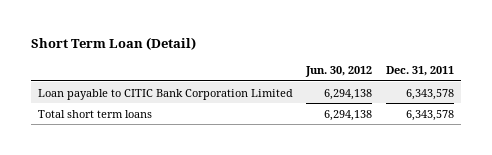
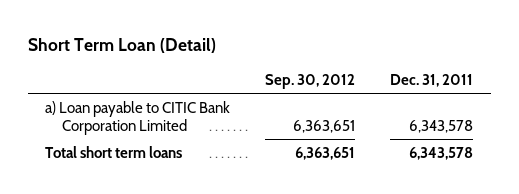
- | Jun. 30, 2012 | Dec. 31, 2011
+ | Sep. 30, 2012 | Dec. 31, 2011
- Loan payable to CITIC Bank Corporation Limited | 6,294,138 | 6,343,578
+ a) Loan payable to CITIC Bank Corporation Limited | 6,363,651 | 6,343,578

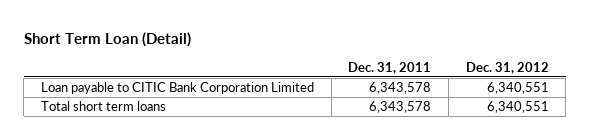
- | Sep. 30, 2012 | Dec. 31, 2011
+ | Dec. 31, 2011 | Dec. 31, 2012
- a) Loan payable to CITIC Bank Corporation Limited | 6,363,651 | 6,343,578
+ Loan payable to CITIC Bank Corporation Limited | 6,343,578 | 6,340,551

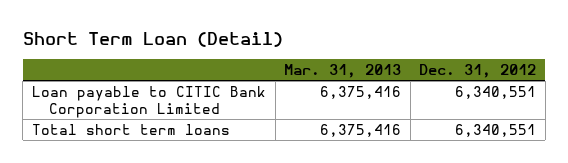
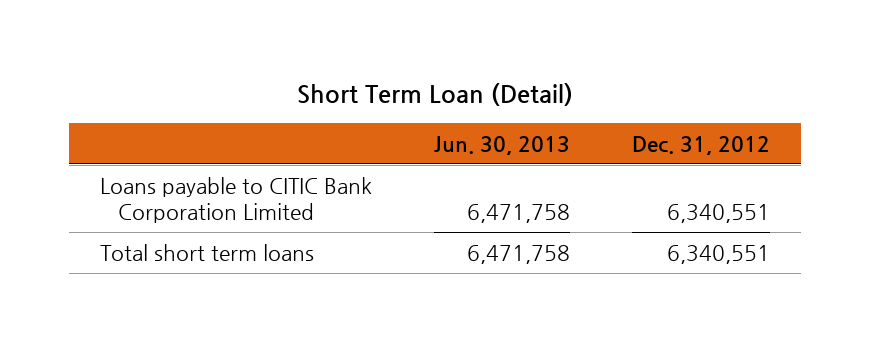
- | Mar. 31, 2013 | Dec. 31, 2012
+ | Jun. 30, 2013 | Dec. 31, 2012
- Loan payable to CITIC Bank Corporation Limited | 6,375,416 | 6,340,551
+ Loans payable to CITIC Bank Corporation Limited | 6,471,758 | 6,340,551

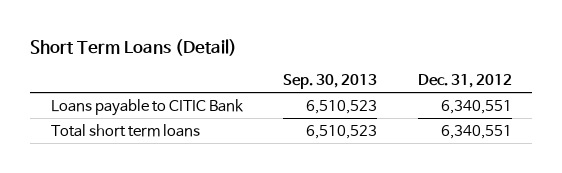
- Short Term Loan (Detail)
+ Short Term Loans (Detail)
- | Jun. 30, 2013 | Dec. 31, 2012
+ | Sep. 30, 2013 | Dec. 31, 2012
- Loans payable to CITIC Bank Corporation Limited | 6,471,758 | 6,340,551
+ Loans payable to CITIC Bank | 6,510,523 | 6,340,551

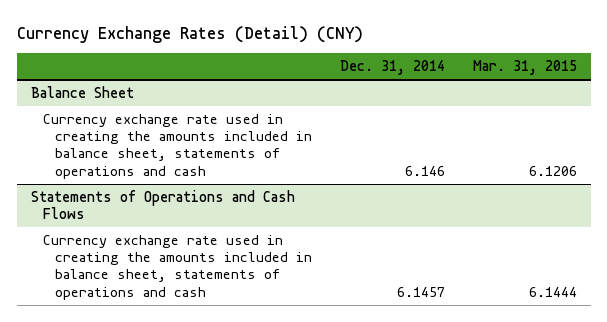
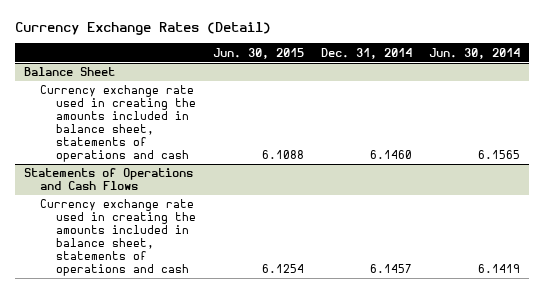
- Currency Exchange Rates (Detail) (CNY)
+ Currency Exchange Rates (Detail)
- | Dec. 31, 2014 | Mar. 31, 2015
+ | Jun. 30, 2015 | Dec. 31, 2014 | Jun. 30, 2014
@ Balance Sheet
- Currency exchange rate used in creating the amounts included in balance sheet, statements of operations and cash | 6.146 | 6.1206
+ Currency exchange rate used in creating the amounts included in balance sheet, statements of operations and cash | 6.1088 | 6.1460 | 6.1565

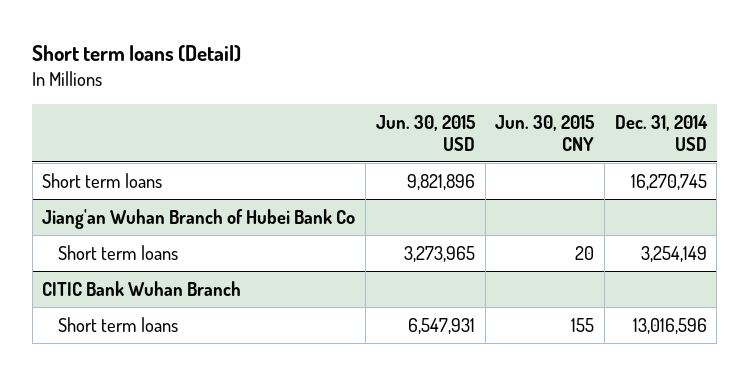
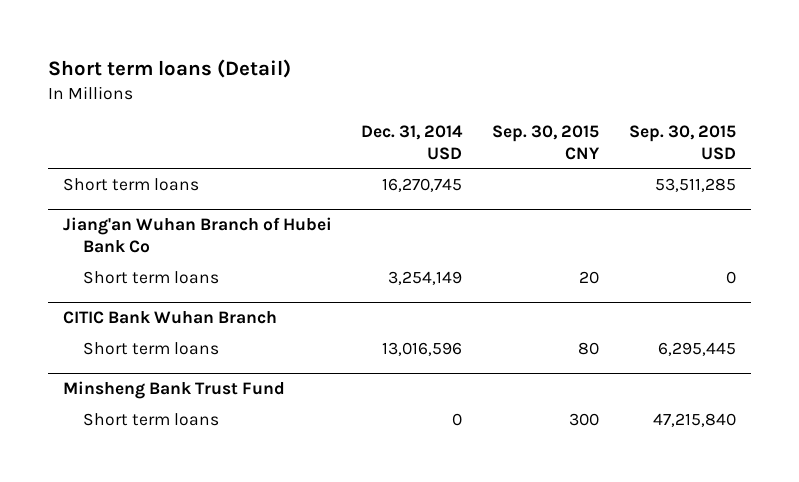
- | Jun. 30, 2015 USD | Jun. 30, 2015 CNY | Dec. 31, 2014 USD
+ | Dec. 31, 2014 USD | Sep. 30, 2015 CNY | Sep. 30, 2015 USD
+ Minsheng Bank Trust Fund
+ Short term loans | 0 | 300 | 47,215,840

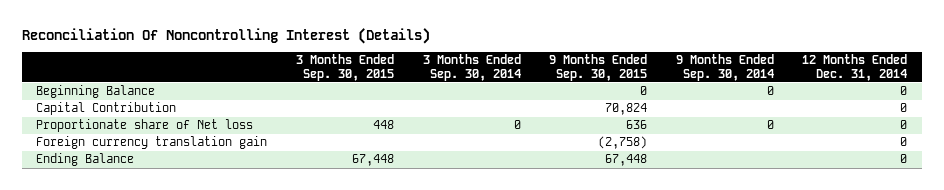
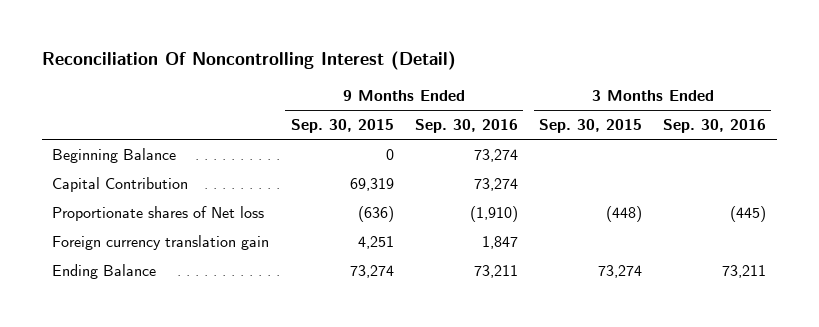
- Reconciliation Of Noncontrolling Interest (Details)
+ Reconciliation Of Noncontrolling Interest (Detail)
- | 3 Months Ended Sep. 30, 2015 | 3 Months Ended Sep. 30, 2014 | 9 Months Ended Sep. 30, 2015 | 9 Months Ended Sep. 30, 2014 | 12 Months Ended Dec. 31, 2014
+ | 9 Months Ended Sep. 30, 2015 | 9 Months Ended Sep. 30, 2016 | 3 Months Ended Sep. 30, 2015 | 3 Months Ended Sep. 30, 2016
- Capital Contribution | | | 70,824 | | 0
- Proportionate share of Net loss | 448 | 0 | 636 | 0 | 0
- Foreign currency translation gain | | | (2,758) | | 0
- Ending Balance | 67,448 | | 67,448 | | 0
+ Capital Contribution | 69,319 | 73,274 | |
+ Proportionate shares of Net loss | (636) | (1,910) | (448) | (445)
+ Foreign currency translation gain | 4,251 | 1,847 | |
+ Ending Balance | 73,274 | 73,211 | 73,274 | 73,211

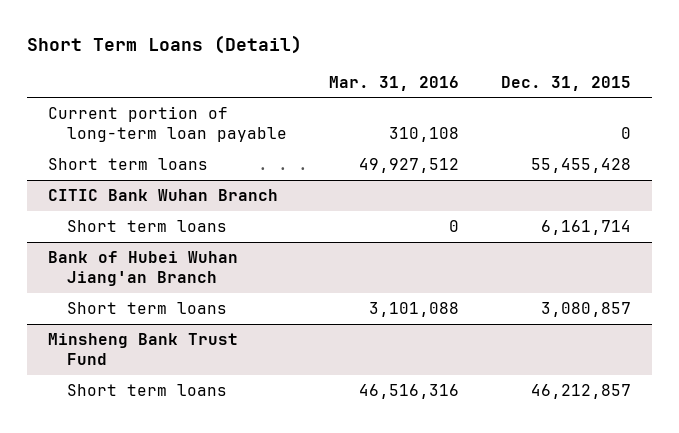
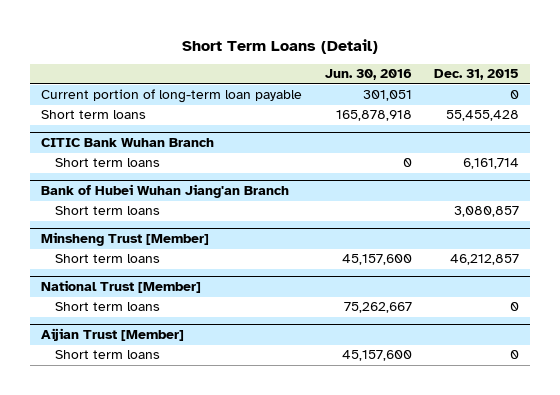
- | Mar. 31, 2016 | Dec. 31, 2015
+ | Jun. 30, 2016 | Dec. 31, 2015
- Minsheng Bank Trust Fund
+ Minsheng Trust [Member]
+ National Trust [Member]
+ Short term loans | 75,262,667 | 0
+ Aijian Trust [Member]
+ Short term loans | 45,157,600 | 0

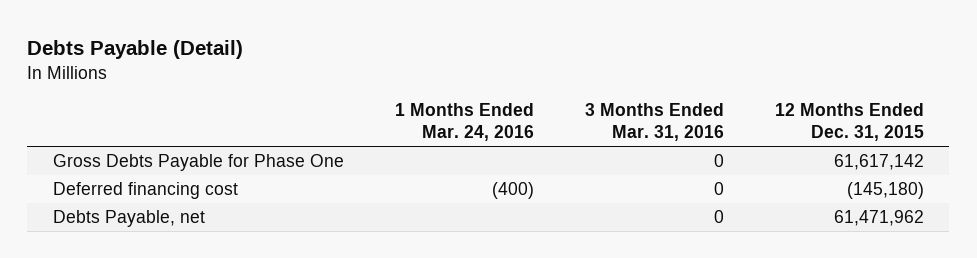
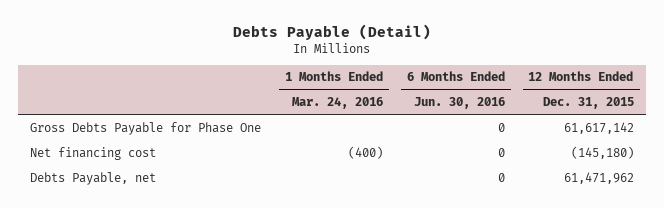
- | 1 Months Ended Mar. 24, 2016 | 3 Months Ended Mar. 31, 2016 | 12 Months Ended Dec. 31, 2015
+ | 1 Months Ended Mar. 24, 2016 | 6 Months Ended Jun. 30, 2016 | 12 Months Ended Dec. 31, 2015
- Deferred financing cost | (400) | 0 | (145,180)
+ Net financing cost | (400) | 0 | (145,180)

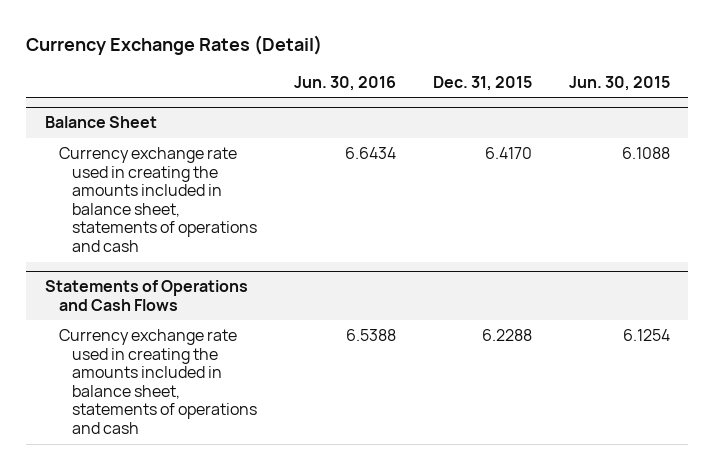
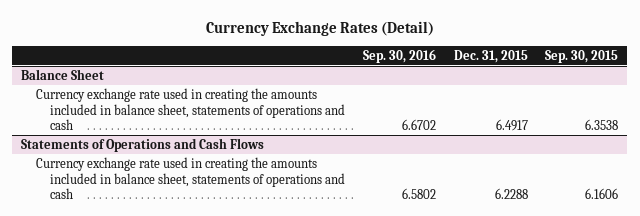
- | Jun. 30, 2016 | Dec. 31, 2015 | Jun. 30, 2015
+ | Sep. 30, 2016 | Dec. 31, 2015 | Sep. 30, 2015
@ Balance Sheet
- Currency exchange rate used in creating the amounts included in balance sheet, statements of operations and cash | 6.6434 | 6.4170 | 6.1088
+ Currency exchange rate used in creating the amounts included in balance sheet, statements of operations and cash | 6.6702 | 6.4917 | 6.3538

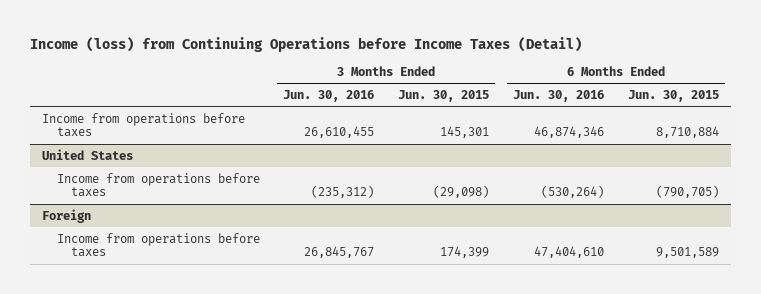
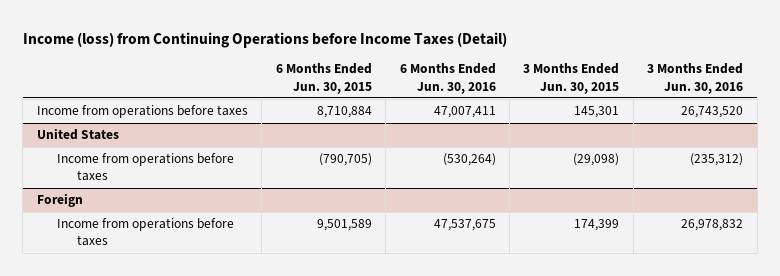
- | 3 Months Ended Jun. 30, 2016 | 3 Months Ended Jun. 30, 2015 | 6 Months Ended Jun. 30, 2016 | 6 Months Ended Jun. 30, 2015
+ | 6 Months Ended Jun. 30, 2015 | 6 Months Ended Jun. 30, 2016 | 3 Months Ended Jun. 30, 2015 | 3 Months Ended Jun. 30, 2016
- Income from operations before taxes | 26,610,455 | 145,301 | 46,874,346 | 8,710,884
+ Income from operations before taxes | 8,710,884 | 47,007,411 | 145,301 | 26,743,520
@ Foreign
- Income from operations before taxes | 26,845,767 | 174,399 | 47,404,610 | 9,501,589
+ Income from operations before taxes | 9,501,589 | 47,537,675 | 174,399 | 26,978,832

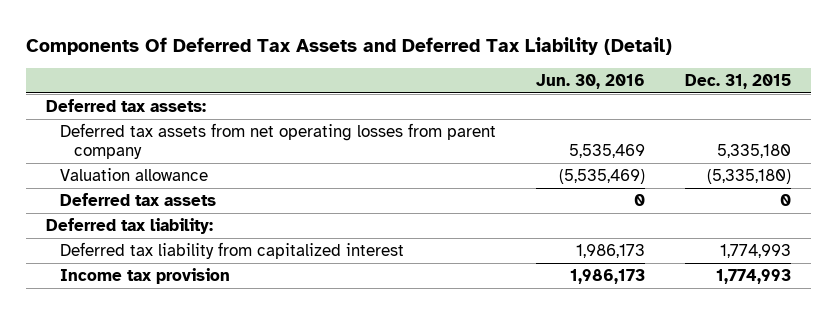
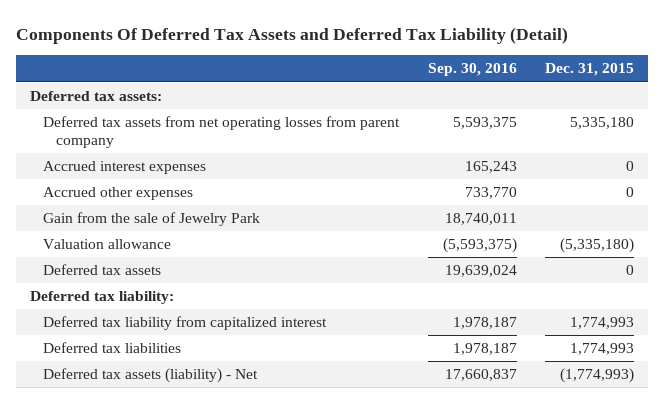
- | Jun. 30, 2016 | Dec. 31, 2015
+ | Sep. 30, 2016 | Dec. 31, 2015
+ Accrued interest expenses | 165,243 | 0
+ Accrued other expenses | 733,770 | 0
+ Gain from the sale of Jewelry Park | 18,740,011 |
- Income tax provision | 1,986,173 | 1,774,993
+ Deferred tax liabilities | 1,978,187 | 1,774,993
+ Deferred tax assets (liability) - Net | 17,660,837 | (1,774,993)

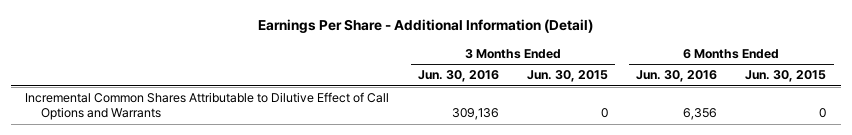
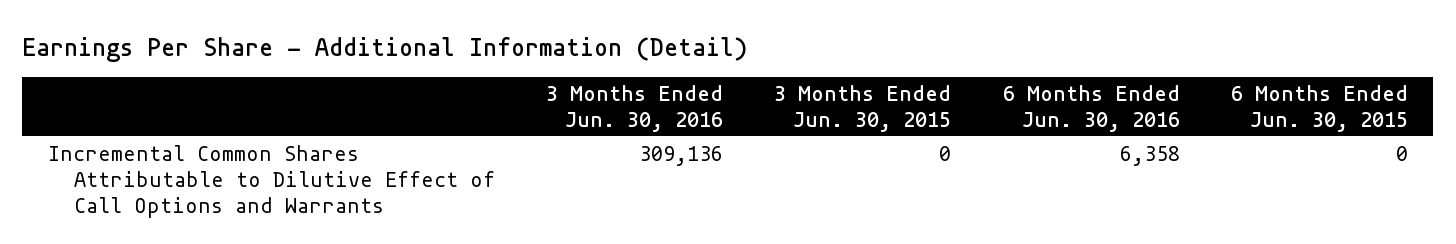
- Incremental Common Shares Attributable to Dilutive Effect of Call Options and Warrants | 309,136 | 0 | 6,356 | 0
+ Incremental Common Shares Attributable to Dilutive Effect of Call Options and Warrants | 309,136 | 0 | 6,358 | 0

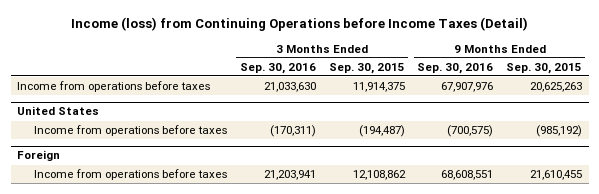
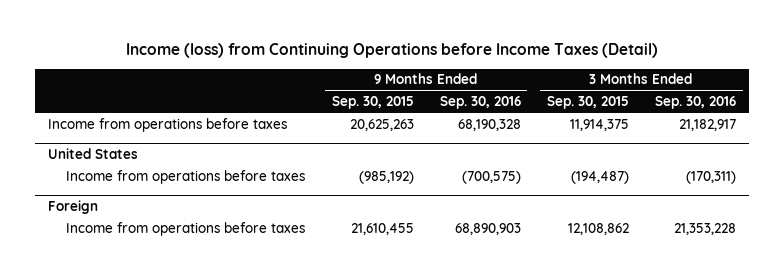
- | 3 Months Ended Sep. 30, 2016 | 3 Months Ended Sep. 30, 2015 | 9 Months Ended Sep. 30, 2016 | 9 Months Ended Sep. 30, 2015
+ | 9 Months Ended Sep. 30, 2015 | 9 Months Ended Sep. 30, 2016 | 3 Months Ended Sep. 30, 2015 | 3 Months Ended Sep. 30, 2016
- Income from operations before taxes | 21,033,630 | 11,914,375 | 67,907,976 | 20,625,263
+ Income from operations before taxes | 20,625,263 | 68,190,328 | 11,914,375 | 21,182,917
@ Foreign
- Income from operations before taxes | 21,203,941 | 12,108,862 | 68,608,551 | 21,610,455
+ Income from operations before taxes | 21,610,455 | 68,890,903 | 12,108,862 | 21,353,228

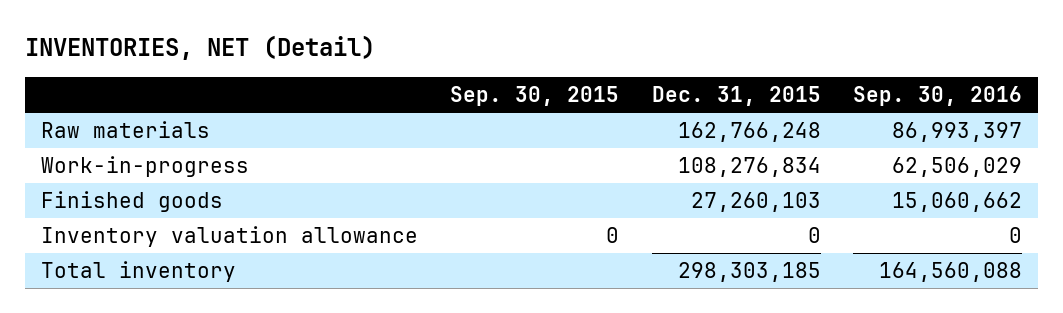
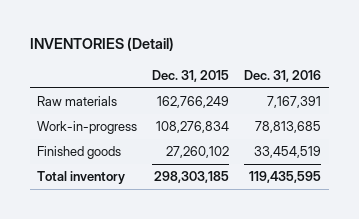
- INVENTORIES, NET (Detail)
+ INVENTORIES (Detail)
- | Sep. 30, 2015 | Dec. 31, 2015 | Sep. 30, 2016
+ | Dec. 31, 2015 | Dec. 31, 2016
- Raw materials | | 162,766,248 | 86,993,397
+ Raw materials | 162,766,249 | 7,167,391
- Finished goods | | 27,260,103 | 15,060,662
- Inventory valuation allowance | 0 | 0 | 0
+ Finished goods | 27,260,102 | 33,454,519

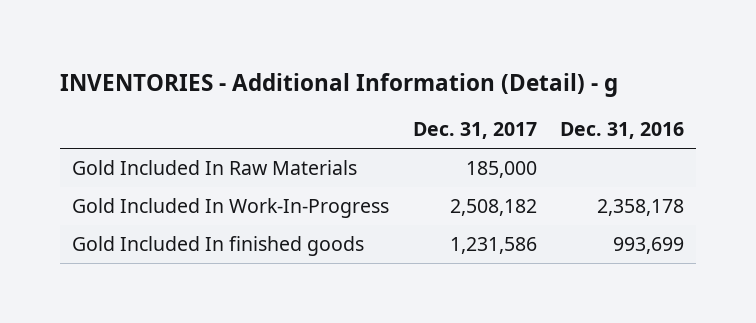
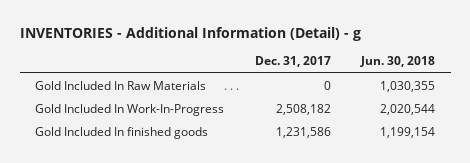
- | Dec. 31, 2017 | Dec. 31, 2016
+ | Dec. 31, 2017 | Jun. 30, 2018
- Gold Included In Raw Materials | 185,000 |
+ Gold Included In Raw Materials | 0 | 1,030,355

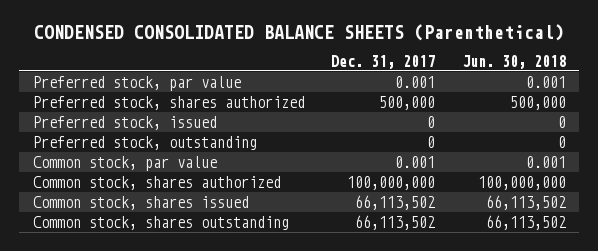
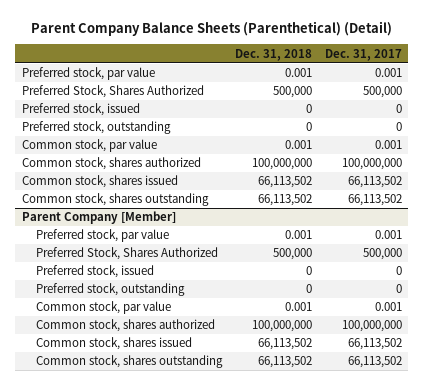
- CONDENSED CONSOLIDATED BALANCE SHEETS (Parenthetical)
+ Parent Company Balance Sheets (Parenthetical) (Detail)
- | Dec. 31, 2017 | Jun. 30, 2018
+ | Dec. 31, 2018 | Dec. 31, 2017
- Preferred stock, shares authorized | 500,000 | 500,000
+ Preferred Stock, Shares Authorized | 500,000 | 500,000
+ Parent Company [Member]
+ Preferred stock, par value | 0.001 | 0.001
+ Preferred Stock, Shares Authorized | 500,000 | 500,000
+ Preferred stock, issued | 0 | 0
+ Preferred stock, outstanding | 0 | 0
+ Common stock, par value | 0.001 | 0.001
+ Common stock, shares authorized | 100,000,000 | 100,000,000
+ Common stock, shares issued | 66,113,502 | 66,113,502
+ Common stock, shares outstanding | 66,113,502 | 66,113,502

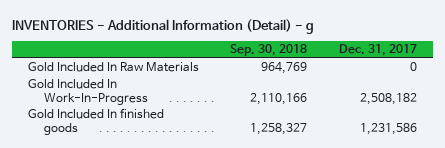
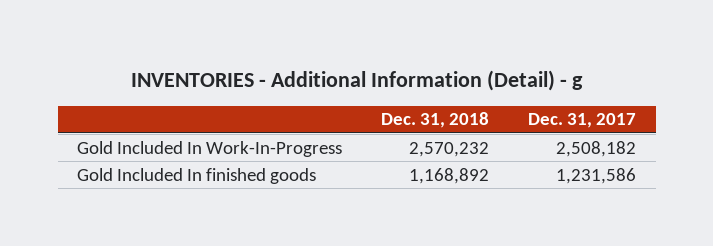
- | Sep. 30, 2018 | Dec. 31, 2017
+ | Dec. 31, 2018 | Dec. 31, 2017
- Gold Included In Raw Materials | 964,769 | 0

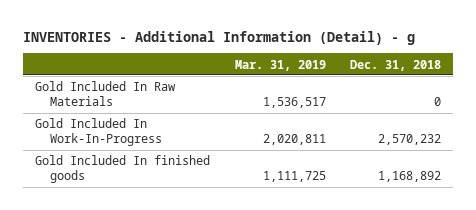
- | Dec. 31, 2018 | Dec. 31, 2017
+ | Mar. 31, 2019 | Dec. 31, 2018
+ Gold Included In Raw Materials | 1,536,517 | 0

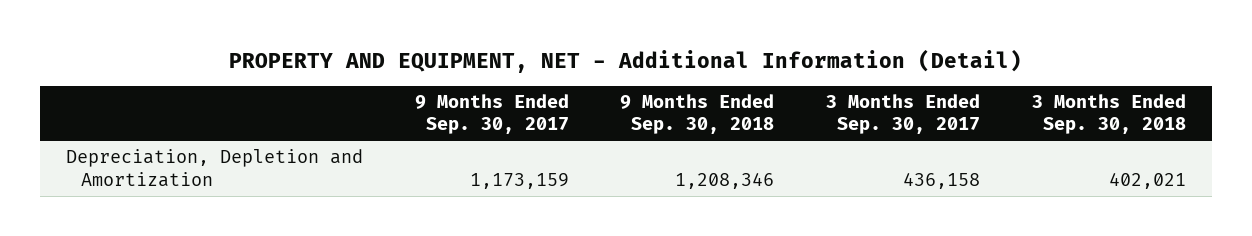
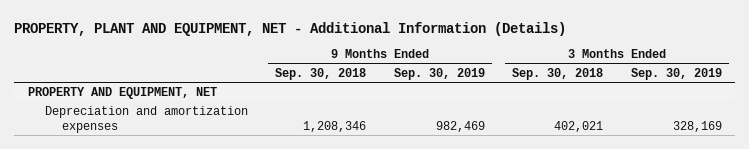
- PROPERTY AND EQUIPMENT, NET - Additional Information (Detail)
+ PROPERTY, PLANT AND EQUIPMENT, NET - Additional Information (Details)
- | 9 Months Ended Sep. 30, 2017 | 9 Months Ended Sep. 30, 2018 | 3 Months Ended Sep. 30, 2017 | 3 Months Ended Sep. 30, 2018
+ | 9 Months Ended Sep. 30, 2018 | 9 Months Ended Sep. 30, 2019 | 3 Months Ended Sep. 30, 2018 | 3 Months Ended Sep. 30, 2019
- Depreciation, Depletion and Amortization | 1,173,159 | 1,208,346 | 436,158 | 402,021
+ PROPERTY AND EQUIPMENT, NET
+ Depreciation and amortization expenses | 1,208,346 | 982,469 | 402,021 | 328,169

